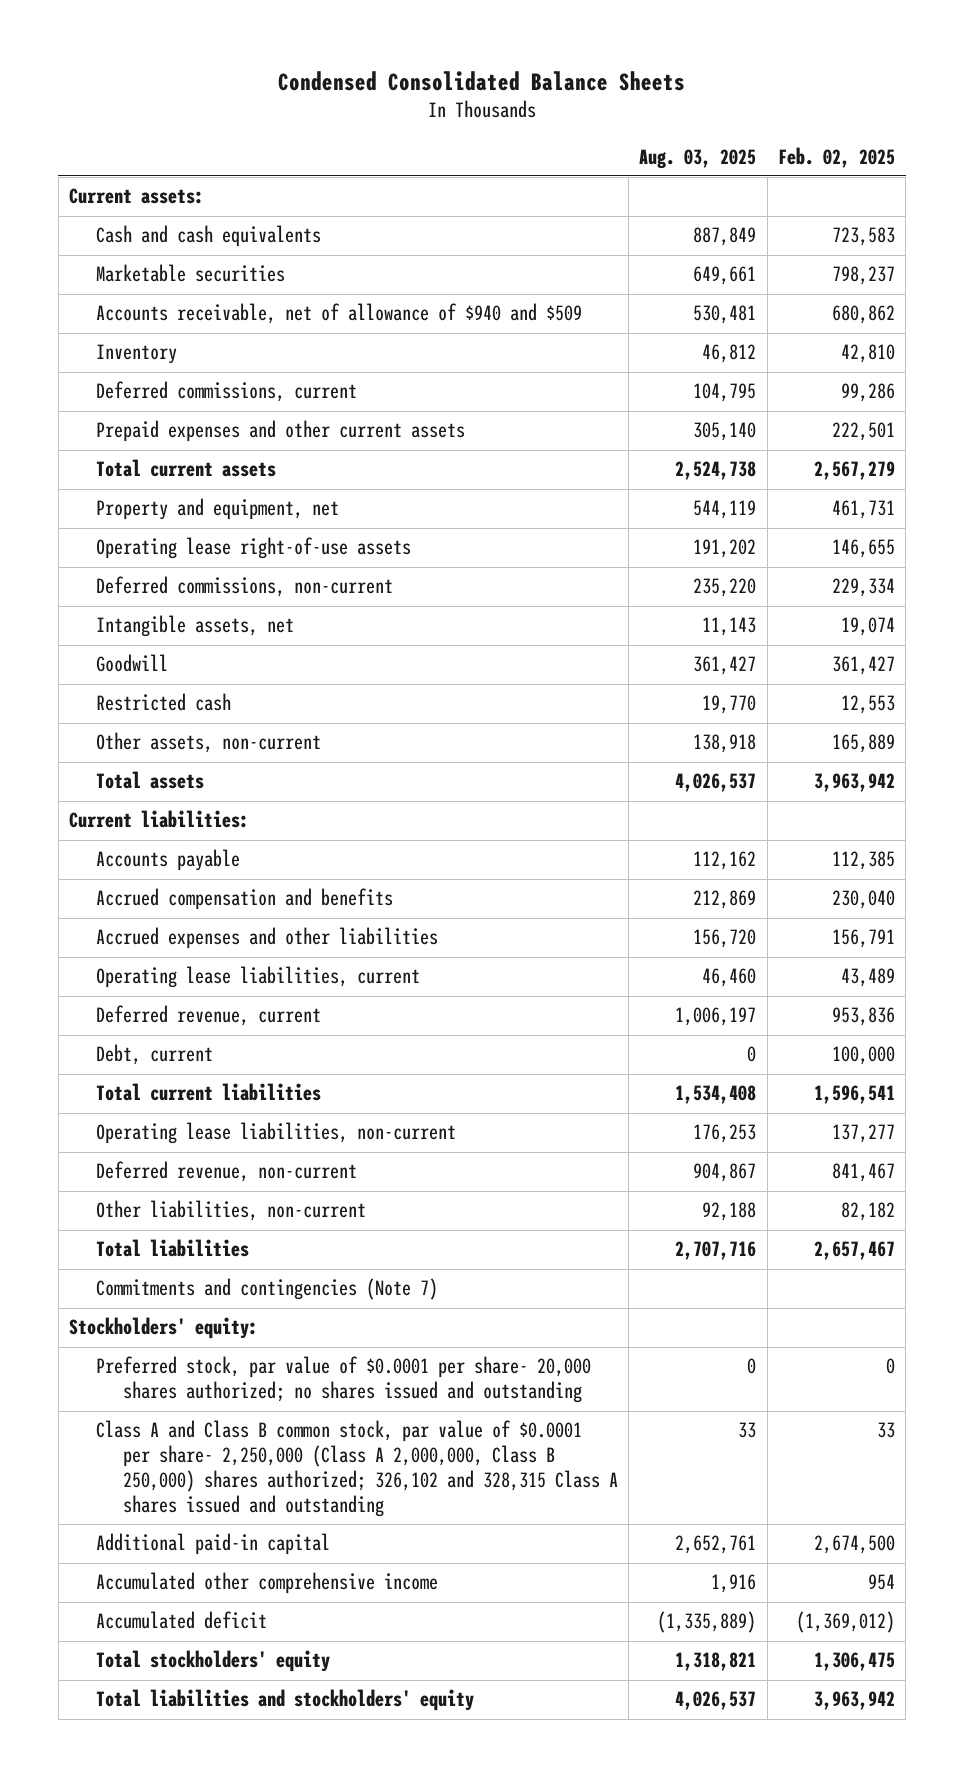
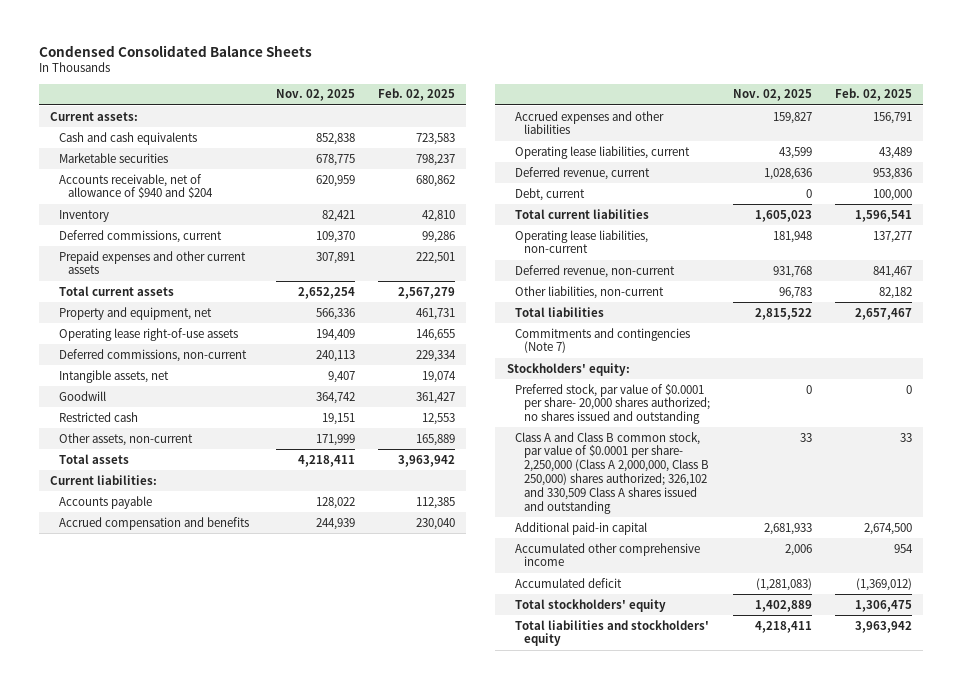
- | Aug. 03, 2025 | Feb. 02, 2025
+ | Nov. 02, 2025 | Feb. 02, 2025
- Accounts receivable, net of allowance of $940 and $509 | 530,481 | 680,862
+ Accounts receivable, net of allowance of $940 and $204 | 620,959 | 680,862
- Class A and Class B common stock, par value of $0.0001 per share- 2,250,000 (Class A 2,000,000, Class B 250,000) shares authorized; 326,102 and 328,315 Class A shares issued and outstanding | 33 | 33
+ Class A and Class B common stock, par value of $0.0001 per share- 2,250,000 (Class A 2,000,000, Class B 250,000) shares authorized; 326,102 and 330,509 Class A shares issued and outstanding | 33 | 33

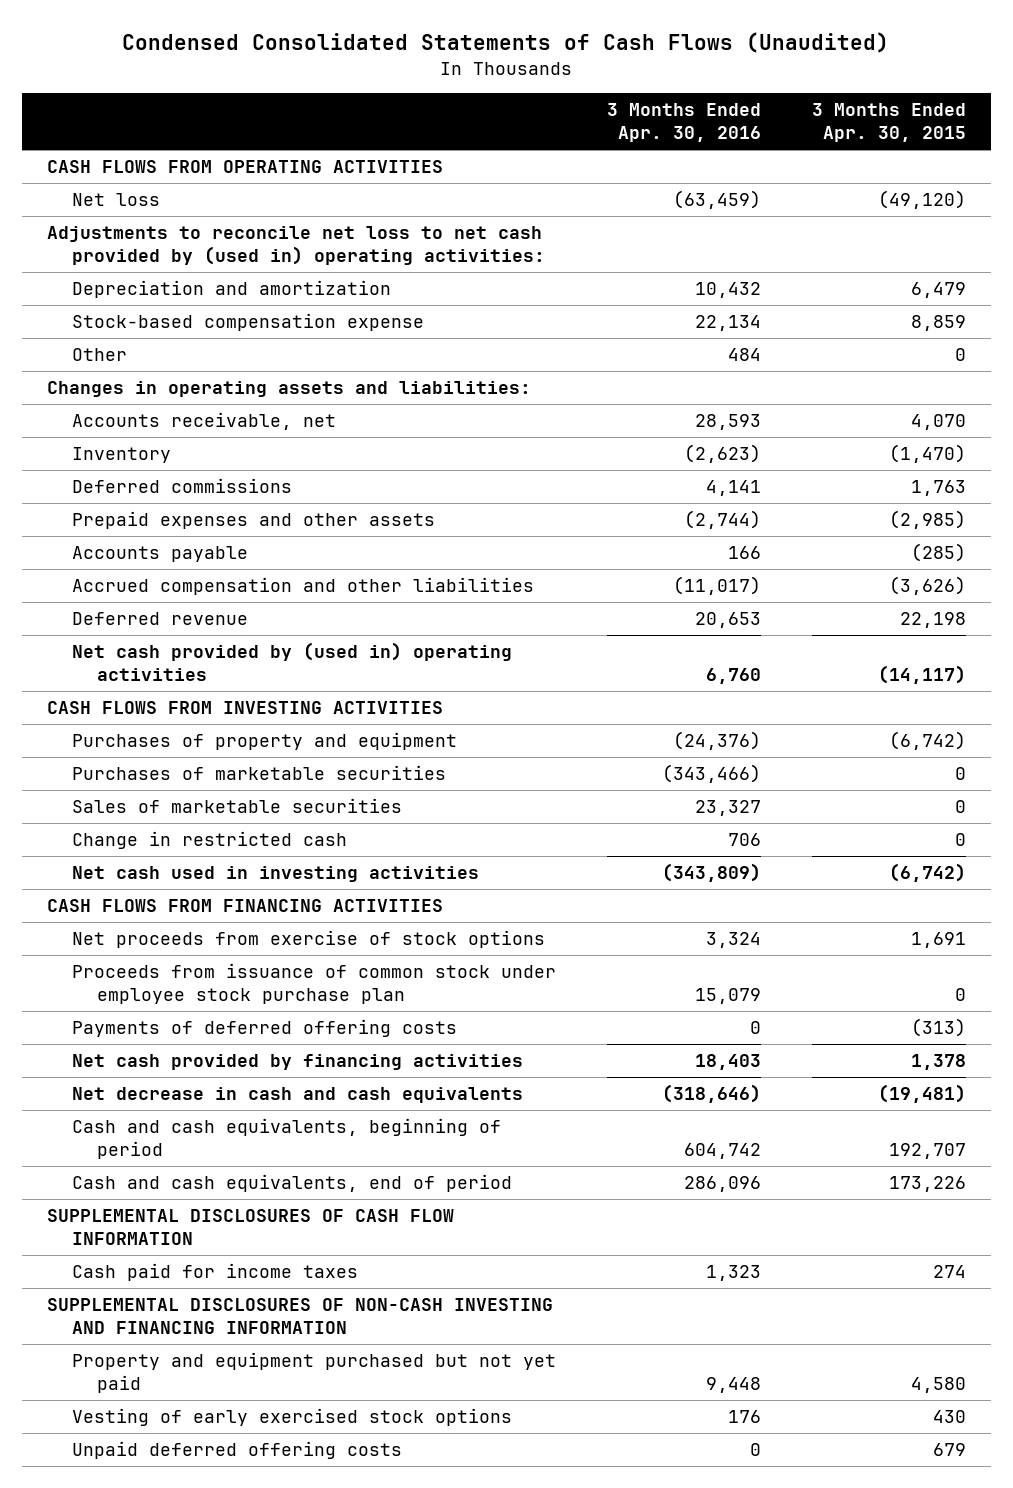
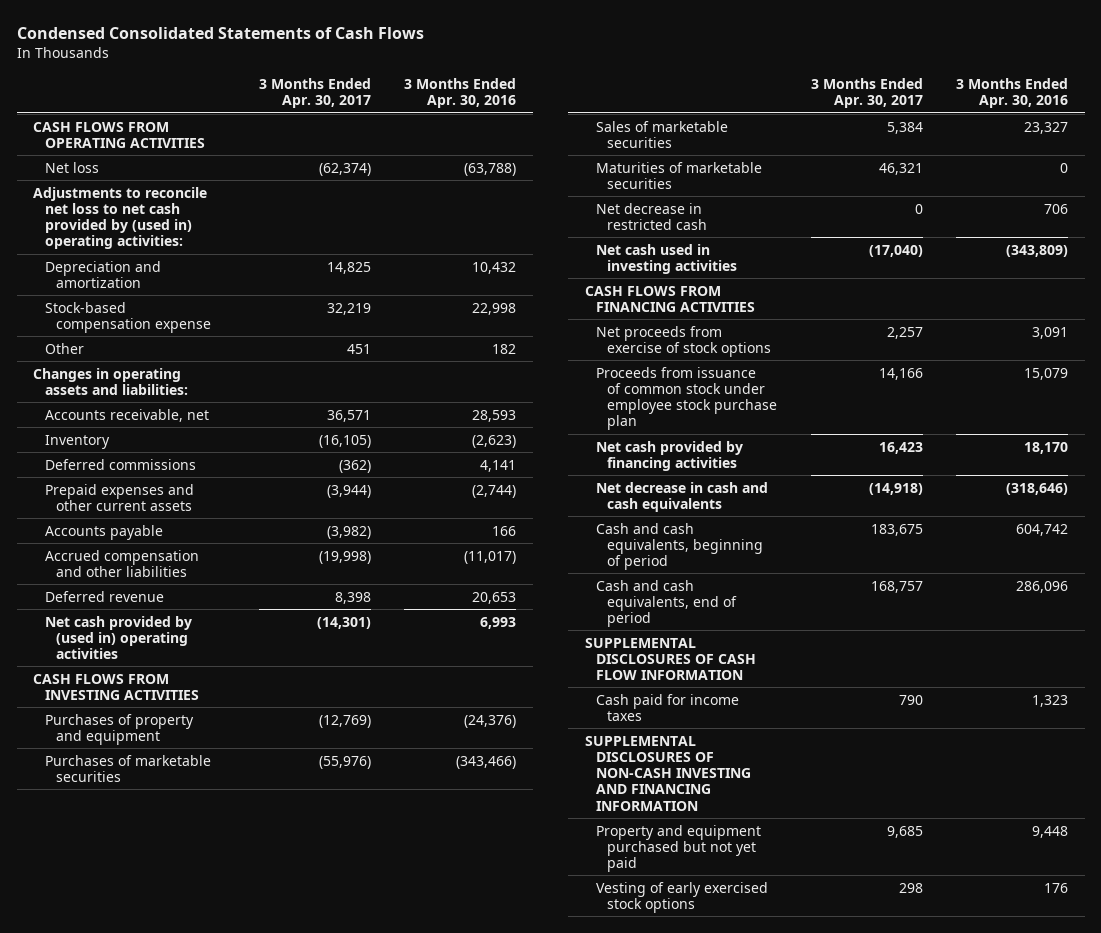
- Condensed Consolidated Statements of Cash Flows (Unaudited)
+ Condensed Consolidated Statements of Cash Flows
- | 3 Months Ended Apr. 30, 2016 | 3 Months Ended Apr. 30, 2015
+ | 3 Months Ended Apr. 30, 2017 | 3 Months Ended Apr. 30, 2016
- Net loss | (63,459) | (49,120)
+ Net loss | (62,374) | (63,788)
- Stock-based compensation expense | 22,134 | 8,859
- Other | 484 | 0
+ Stock-based compensation expense | 32,219 | 22,998
+ Other | 451 | 182
- Prepaid expenses and other assets | (2,744) | (2,985)
+ Prepaid expenses and other current assets | (3,944) | (2,744)
- Net cash provided by (used in) operating activities | 6,760 | (14,117)
+ Net cash provided by (used in) operating activities | (14,301) | 6,993
- Change in restricted cash | 706 | 0
+ Maturities of marketable securities | 46,321 | 0
+ Net decrease in restricted cash | 0 | 706
- Net proceeds from exercise of stock options | 3,324 | 1,691
+ Net proceeds from exercise of stock options | 2,257 | 3,091
- Payments of deferred offering costs | 0 | (313)
- Net cash provided by financing activities | 18,403 | 1,378
+ Net cash provided by financing activities | 16,423 | 18,170
- Unpaid deferred offering costs | 0 | 679

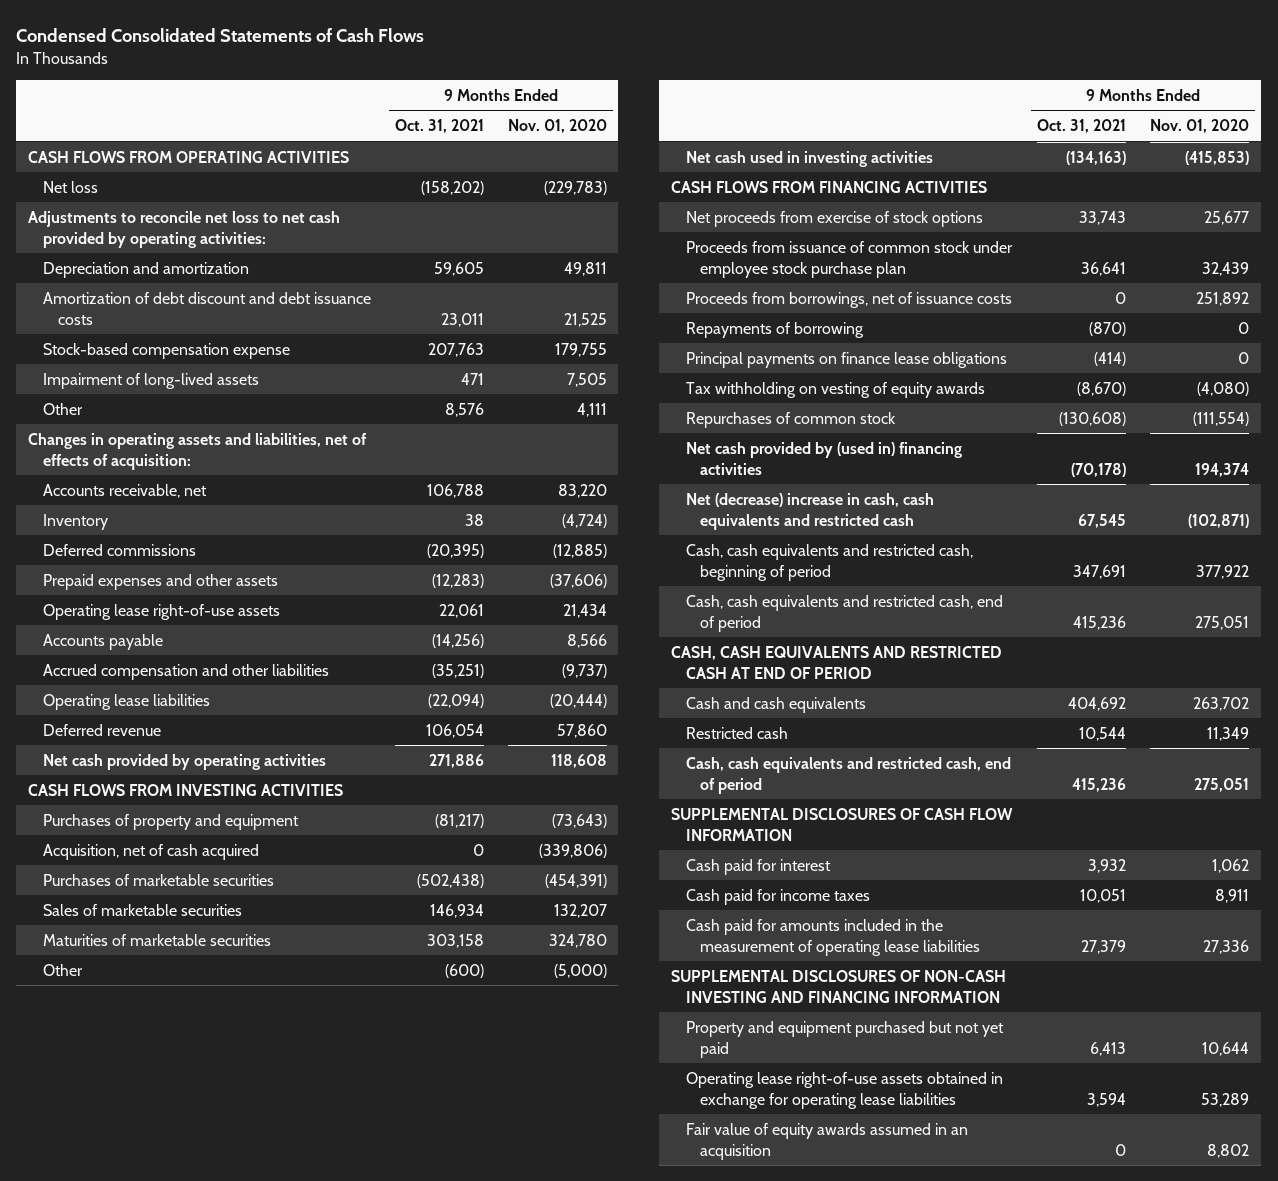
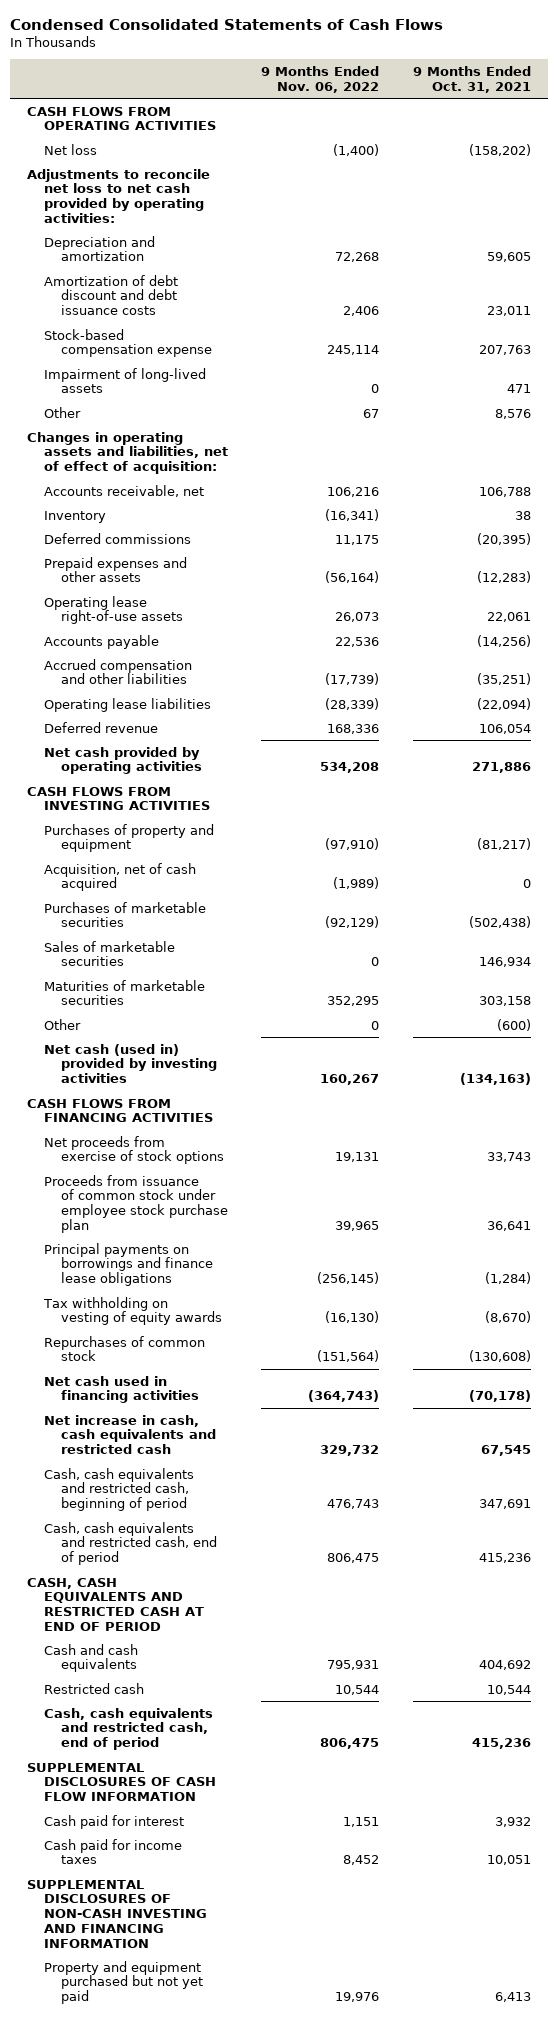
- | 9 Months Ended Oct. 31, 2021 | 9 Months Ended Nov. 01, 2020
+ | 9 Months Ended Nov. 06, 2022 | 9 Months Ended Oct. 31, 2021
- Changes in operating assets and liabilities, net of effects of acquisition:
+ Changes in operating assets and liabilities, net of effect of acquisition:
- Net cash used in investing activities | (134,163) | (415,853)
+ Net cash (used in) provided by investing activities | 160,267 | (134,163)
- Proceeds from borrowings, net of issuance costs | 0 | 251,892
- Repayments of borrowing | (870) | 0
- Principal payments on finance lease obligations | (414) | 0
+ Principal payments on borrowings and finance lease obligations | (256,145) | (1,284)
- Net cash provided by (used in) financing activities | (70,178) | 194,374
- Net (decrease) increase in cash, cash equivalents and restricted cash | 67,545 | (102,871)
+ Net cash used in financing activities | (364,743) | (70,178)
+ Net increase in cash, cash equivalents and restricted cash | 329,732 | 67,545
- Cash paid for amounts included in the measurement of operating lease liabilities | 27,379 | 27,336
- Operating lease right-of-use assets obtained in exchange for operating lease liabilities | 3,594 | 53,289
- Fair value of equity awards assumed in an acquisition | 0 | 8,802

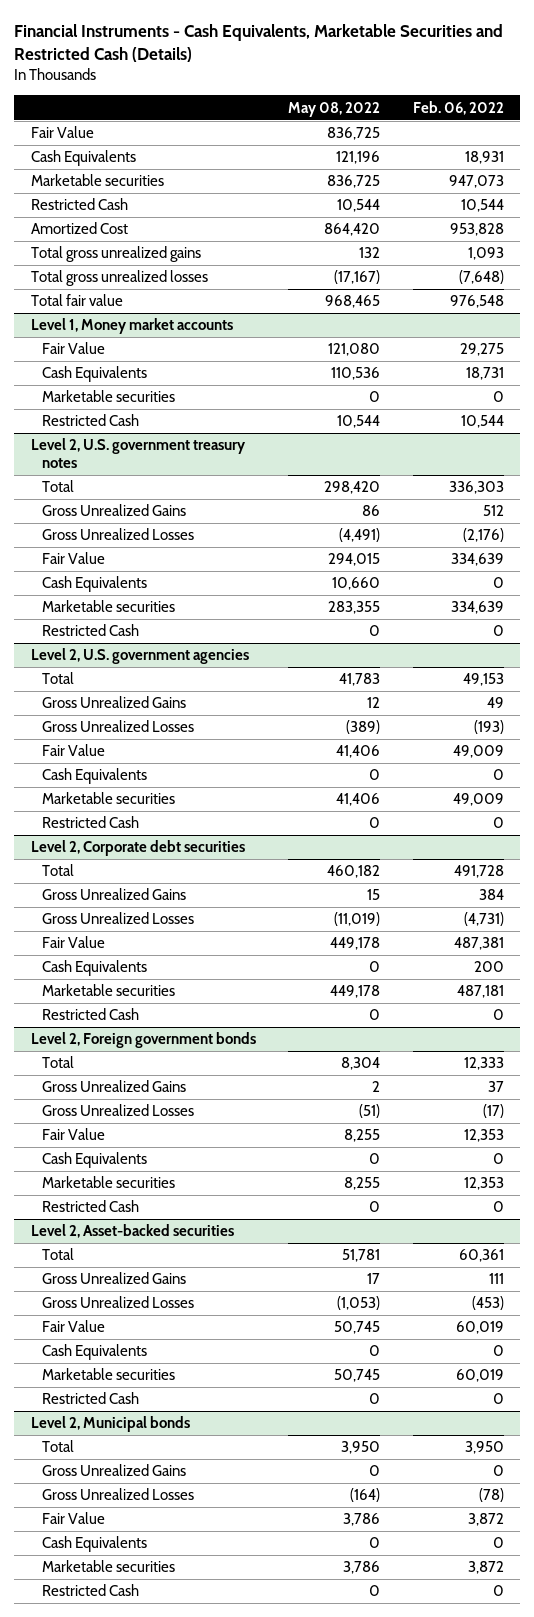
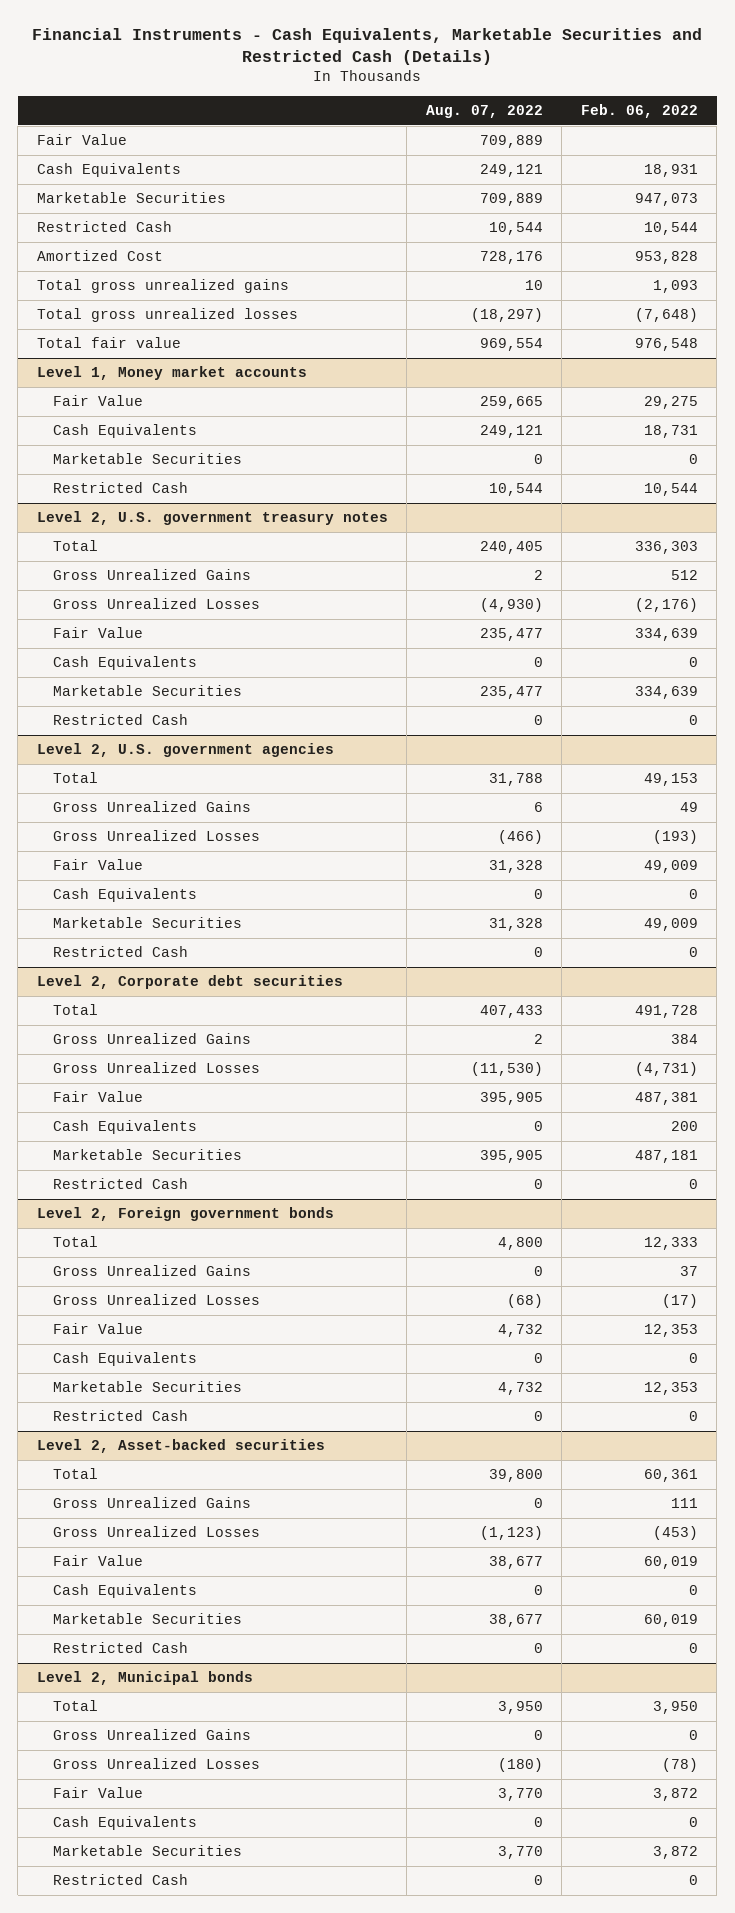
- | May 08, 2022 | Feb. 06, 2022
+ | Aug. 07, 2022 | Feb. 06, 2022
- Marketable securities | 836,725 | 947,073
+ Marketable Securities | 709,889 | 947,073
@ Level 1, Money market accounts
- Marketable securities | 0 | 0
+ Marketable Securities | 0 | 0
@ Level 2, U.S. government treasury notes
- Marketable securities | 283,355 | 334,639
+ Marketable Securities | 235,477 | 334,639
@ Level 2, U.S. government agencies
- Marketable securities | 41,406 | 49,009
+ Marketable Securities | 31,328 | 49,009
@ Level 2, Corporate debt securities
- Marketable securities | 449,178 | 487,181
+ Marketable Securities | 395,905 | 487,181
@ Level 2, Foreign government bonds
- Marketable securities | 8,255 | 12,353
+ Marketable Securities | 4,732 | 12,353
@ Level 2, Asset-backed securities
- Marketable securities | 50,745 | 60,019
+ Marketable Securities | 38,677 | 60,019
@ Level 2, Municipal bonds
- Marketable securities | 3,786 | 3,872
+ Marketable Securities | 3,770 | 3,872

